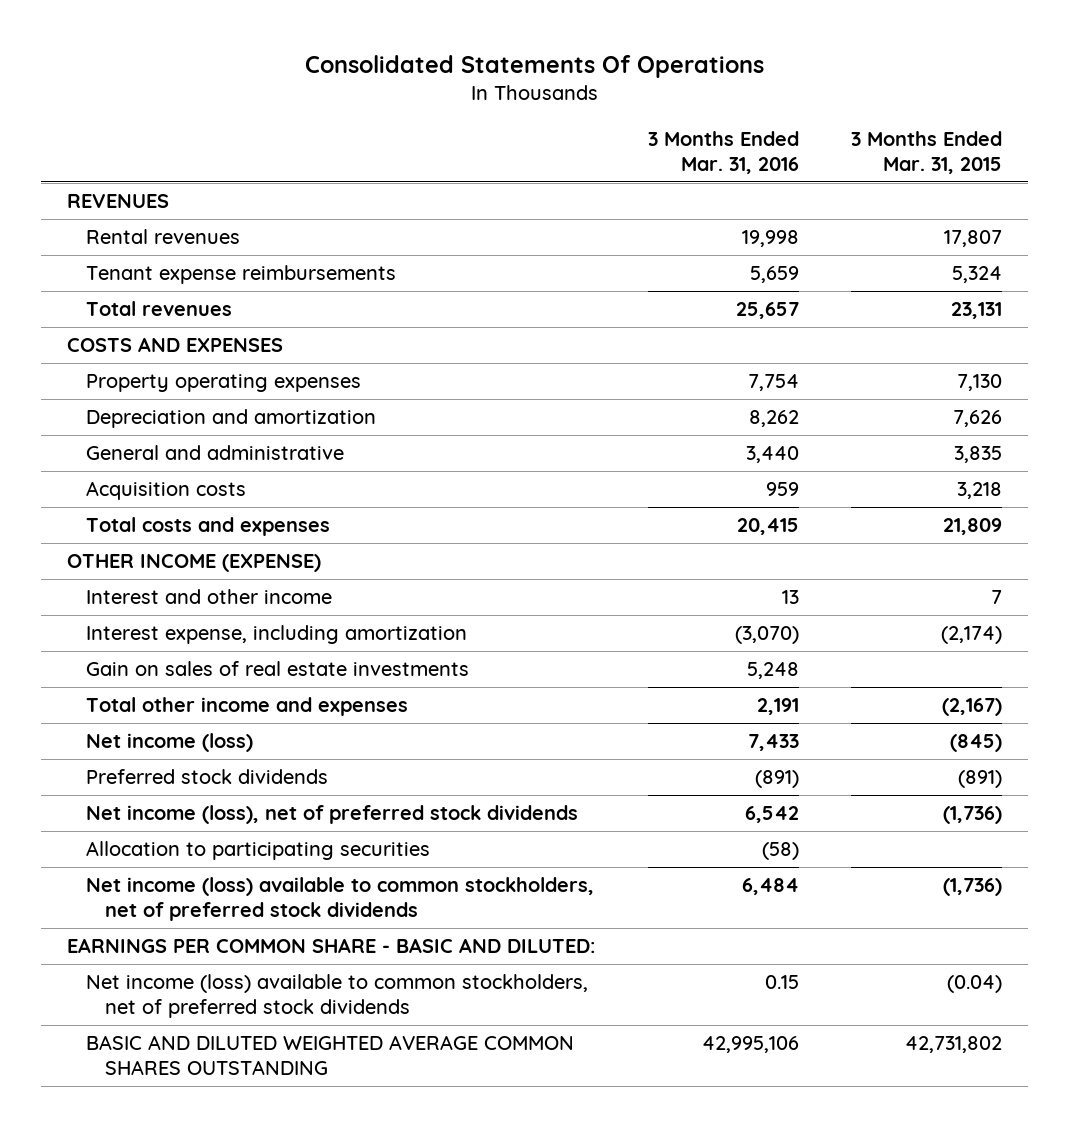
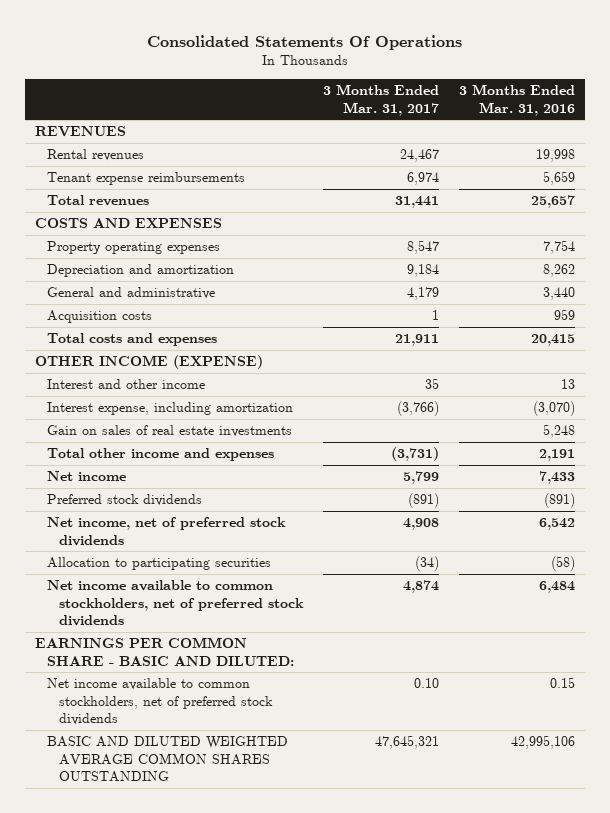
- | 3 Months Ended Mar. 31, 2016 | 3 Months Ended Mar. 31, 2015
+ | 3 Months Ended Mar. 31, 2017 | 3 Months Ended Mar. 31, 2016
- Net income (loss) | 7,433 | (845)
+ Net income | 5,799 | 7,433
- Net income (loss), net of preferred stock dividends | 6,542 | (1,736)
+ Net income, net of preferred stock dividends | 4,908 | 6,542
- Net income (loss) available to common stockholders, net of preferred stock dividends | 6,484 | (1,736)
+ Net income available to common stockholders, net of preferred stock dividends | 4,874 | 6,484
- Net income (loss) available to common stockholders, net of preferred stock dividends | 0.15 | (0.04)
+ Net income available to common stockholders, net of preferred stock dividends | 0.10 | 0.15

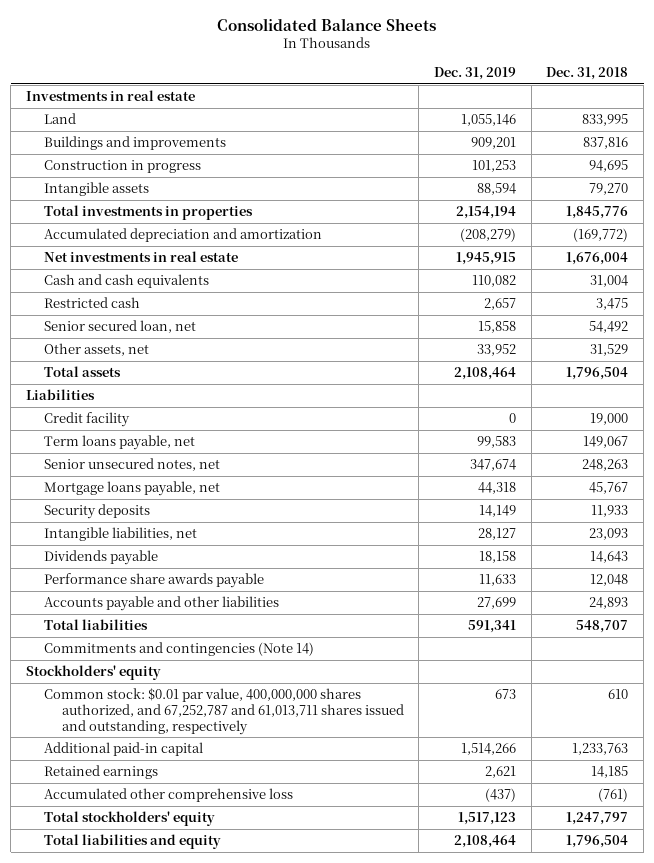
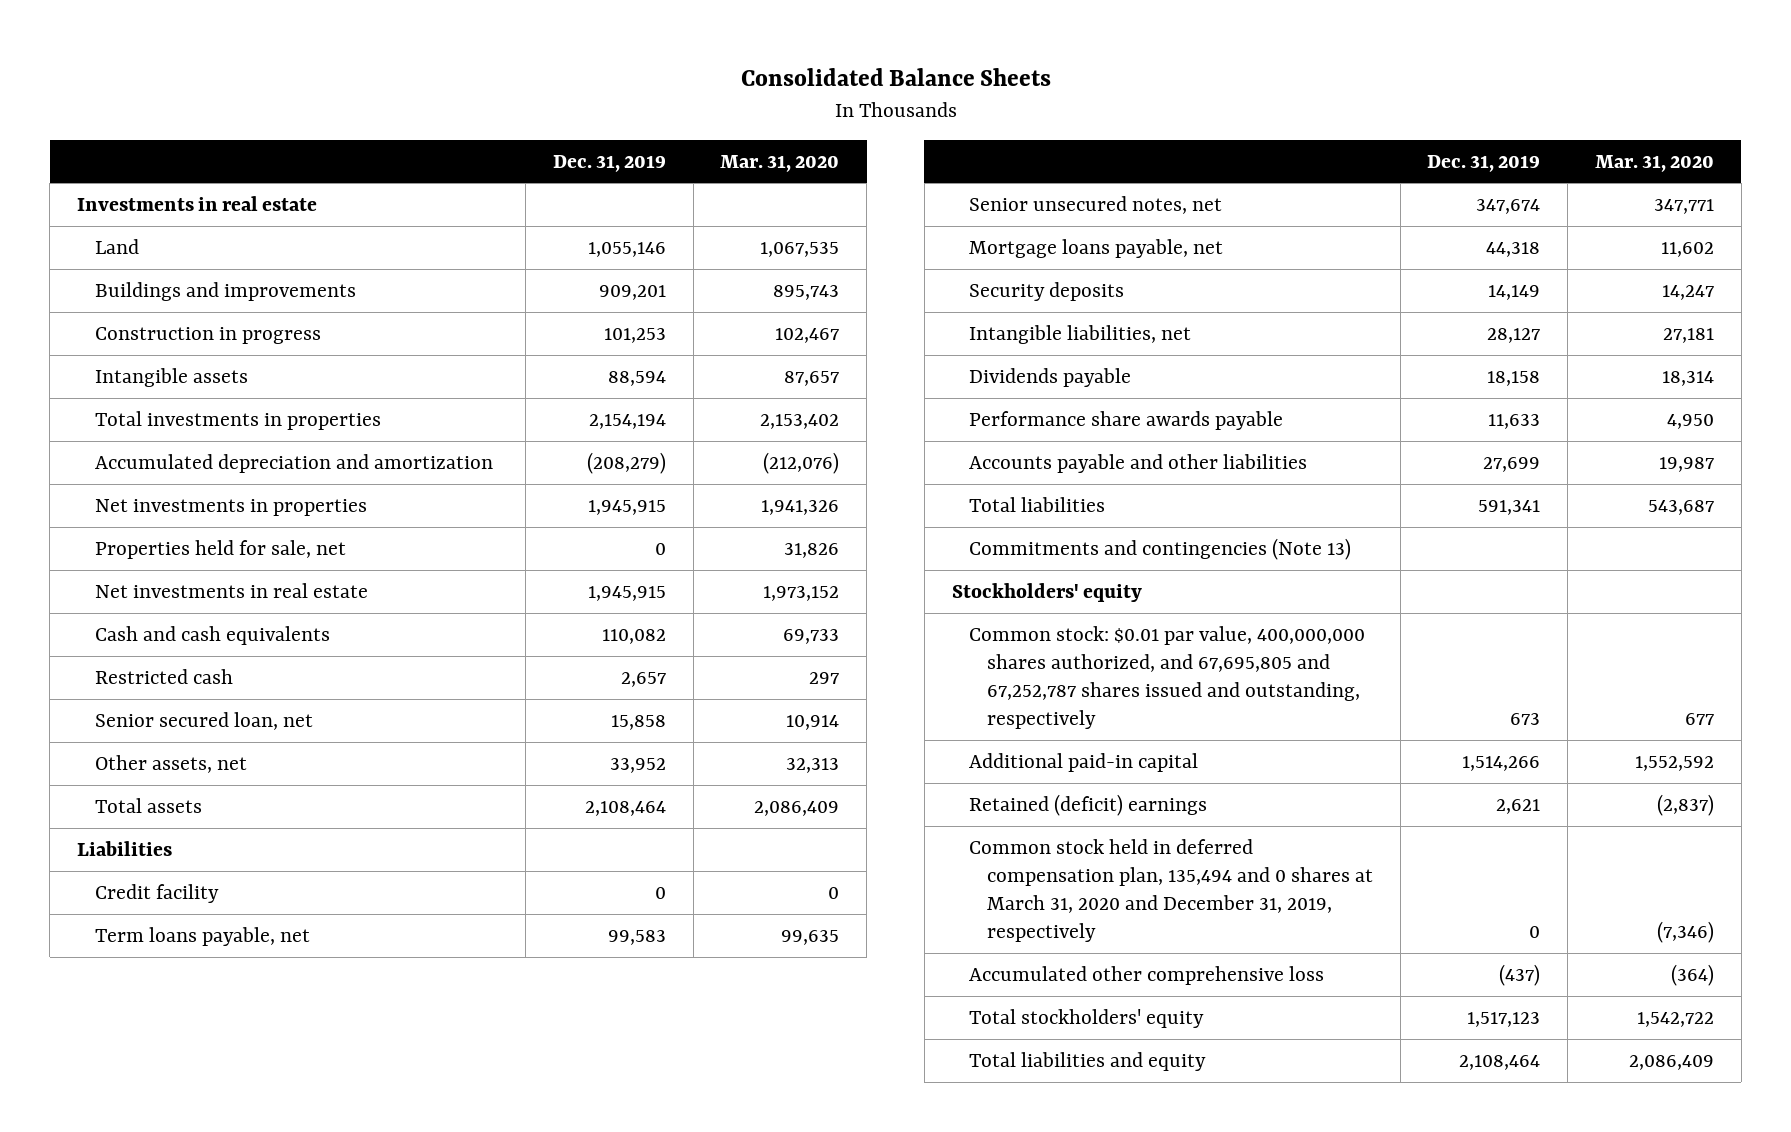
- | Dec. 31, 2019 | Dec. 31, 2018
+ | Dec. 31, 2019 | Mar. 31, 2020
+ Net investments in properties | 1,945,915 | 1,941,326
+ Properties held for sale, net | 0 | 31,826
- Commitments and contingencies (Note 14)
+ Commitments and contingencies (Note 13)
- Common stock: $0.01 par value, 400,000,000 shares authorized, and 67,252,787 and 61,013,711 shares issued and outstanding, respectively | 673 | 610
+ Common stock: $0.01 par value, 400,000,000 shares authorized, and 67,695,805 and 67,252,787 shares issued and outstanding, respectively | 673 | 677
- Retained earnings | 2,621 | 14,185
+ Retained (deficit) earnings | 2,621 | (2,837)
+ Common stock held in deferred compensation plan, 135,494 and 0 shares at March 31, 2020 and December 31, 2019, respectively | 0 | (7,346)

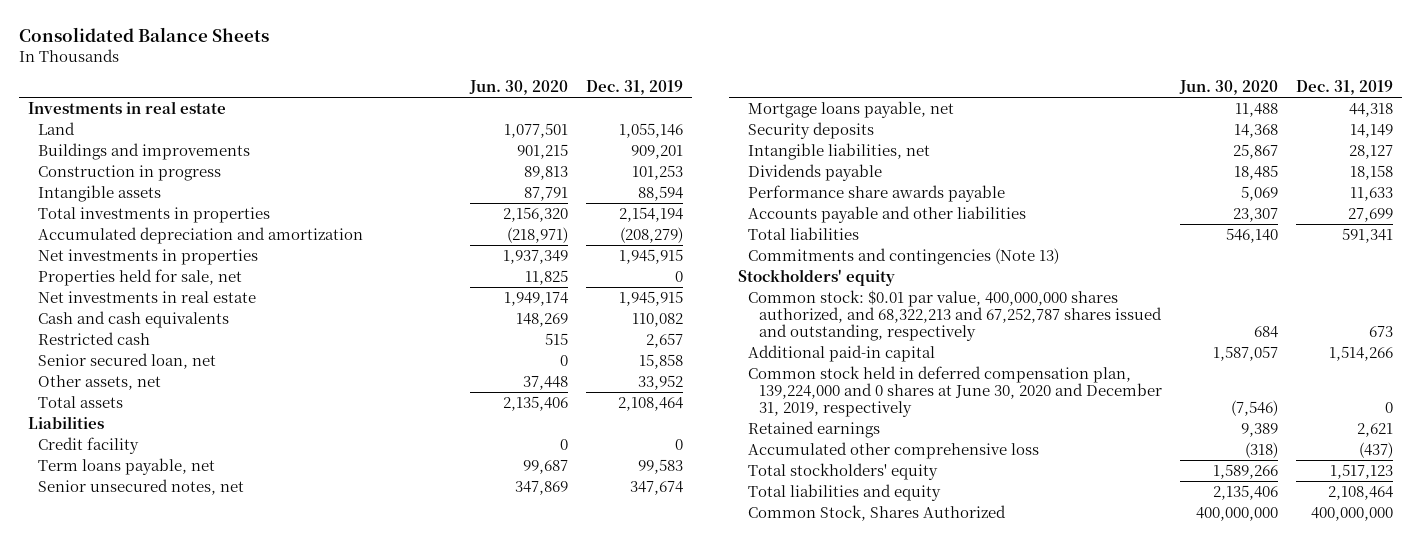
- | Dec. 31, 2019 | Mar. 31, 2020
+ | Jun. 30, 2020 | Dec. 31, 2019
- Common stock: $0.01 par value, 400,000,000 shares authorized, and 67,695,805 and 67,252,787 shares issued and outstanding, respectively | 673 | 677
+ Common stock: $0.01 par value, 400,000,000 shares authorized, and 68,322,213 and 67,252,787 shares issued and outstanding, respectively | 684 | 673
- Retained (deficit) earnings | 2,621 | (2,837)
- Common stock held in deferred compensation plan, 135,494 and 0 shares at March 31, 2020 and December 31, 2019, respectively | 0 | (7,346)
+ Common stock held in deferred compensation plan, 139,224,000 and 0 shares at June 30, 2020 and December 31, 2019, respectively | (7,546) | 0
+ Retained earnings | 9,389 | 2,621
+ Common Stock, Shares Authorized | 400,000,000 | 400,000,000

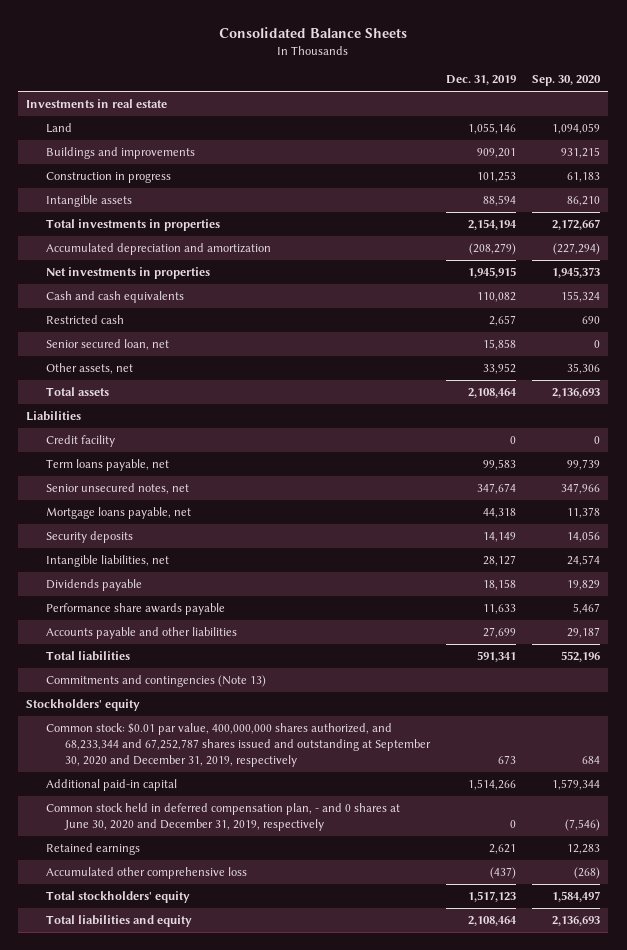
- | Jun. 30, 2020 | Dec. 31, 2019
+ | Dec. 31, 2019 | Sep. 30, 2020
- Properties held for sale, net | 11,825 | 0
- Net investments in real estate | 1,949,174 | 1,945,915
- Common stock: $0.01 par value, 400,000,000 shares authorized, and 68,322,213 and 67,252,787 shares issued and outstanding, respectively | 684 | 673
+ Common stock: $0.01 par value, 400,000,000 shares authorized, and 68,233,344 and 67,252,787 shares issued and outstanding at September 30, 2020 and December 31, 2019, respectively | 673 | 684
- Common stock held in deferred compensation plan, 139,224,000 and 0 shares at June 30, 2020 and December 31, 2019, respectively | (7,546) | 0
+ Common stock held in deferred compensation plan, - and 0 shares at June 30, 2020 and December 31, 2019, respectively | 0 | (7,546)
- Common Stock, Shares Authorized | 400,000,000 | 400,000,000

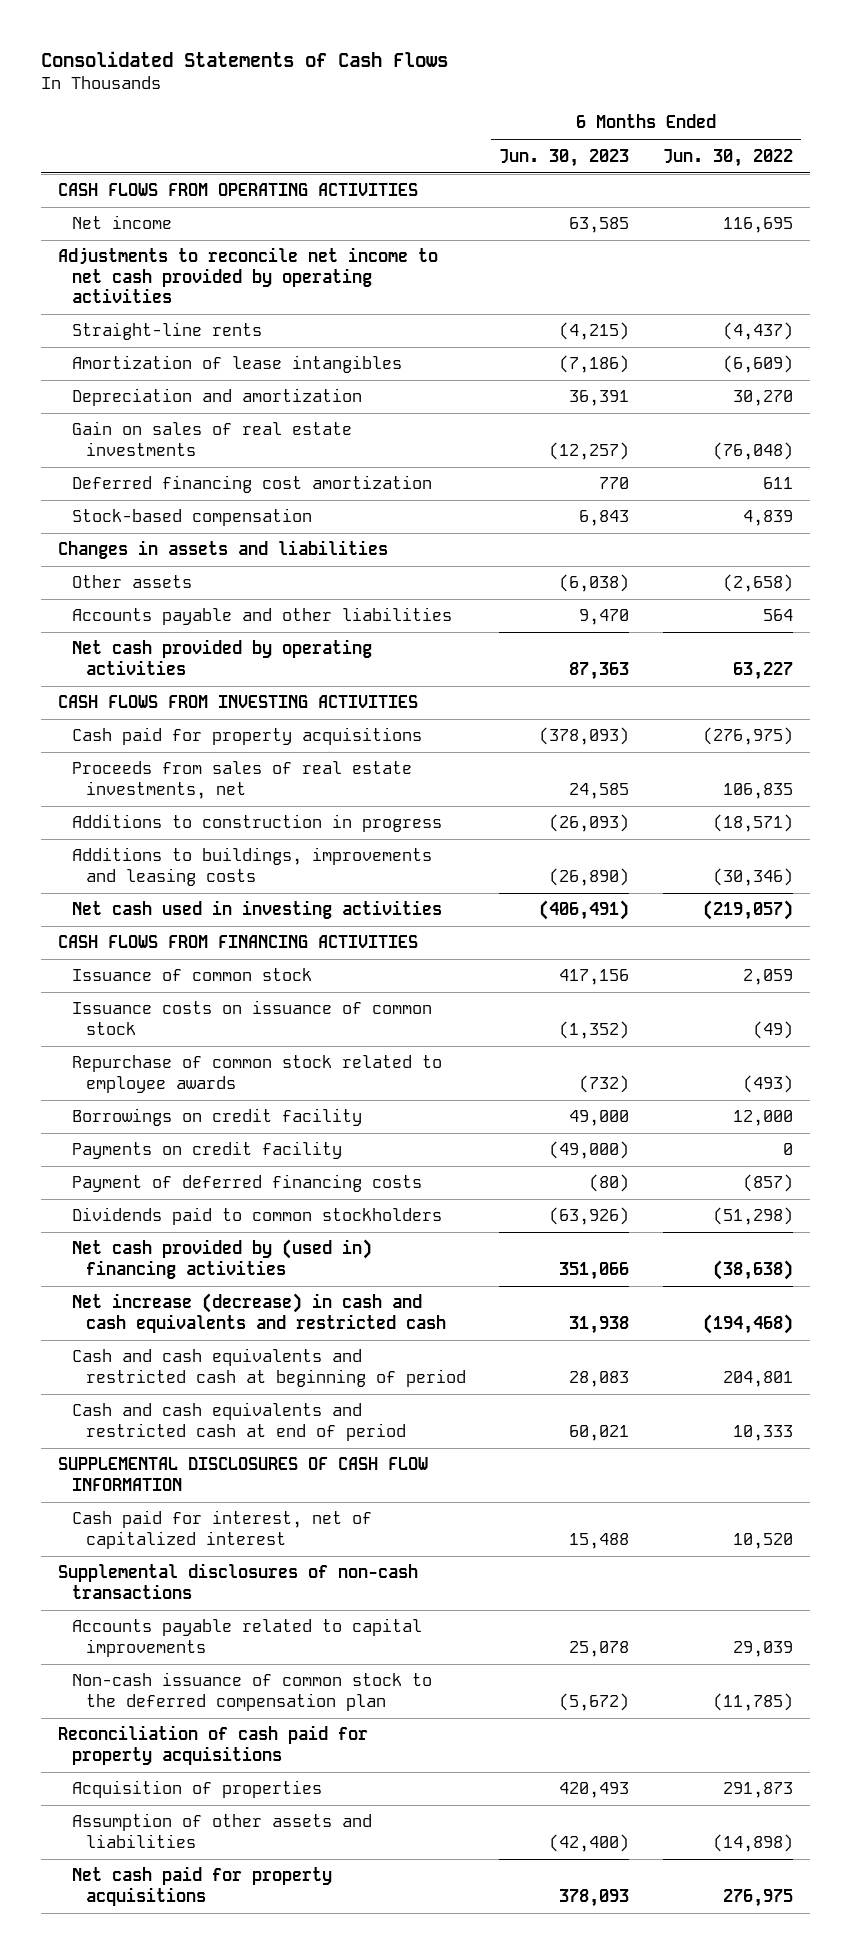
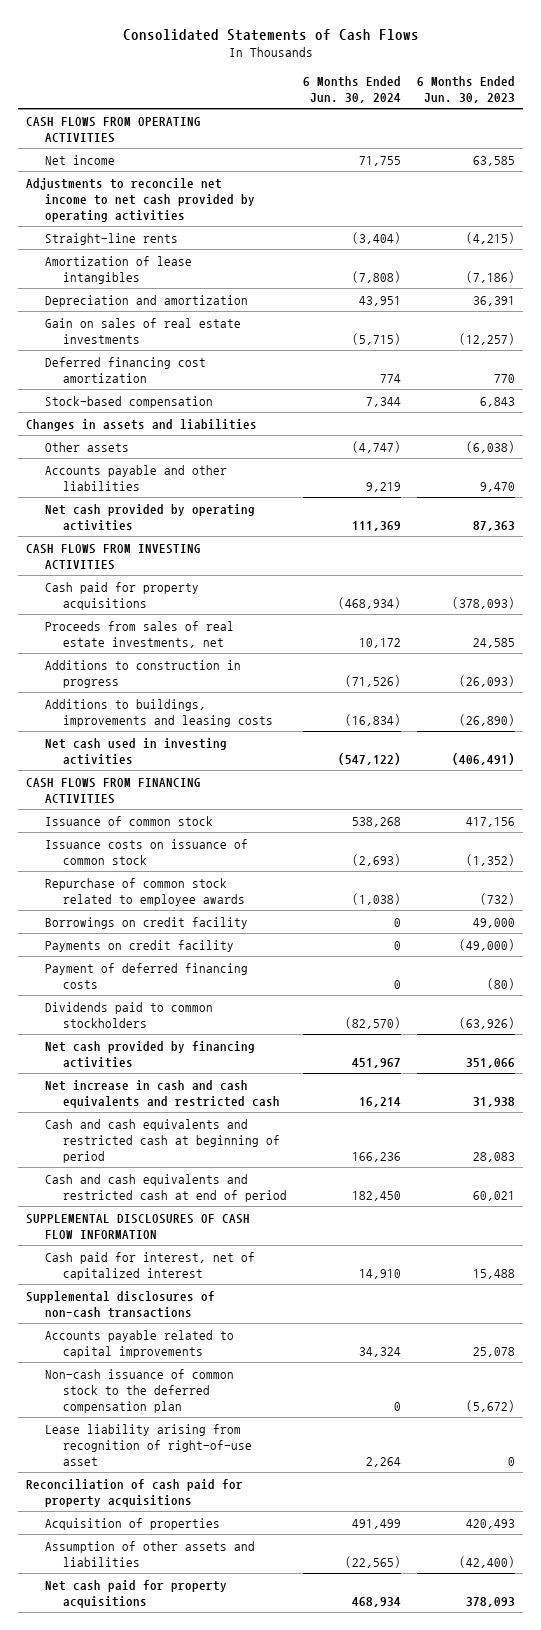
- | 6 Months Ended Jun. 30, 2023 | 6 Months Ended Jun. 30, 2022
+ | 6 Months Ended Jun. 30, 2024 | 6 Months Ended Jun. 30, 2023
- Net cash provided by (used in) financing activities | 351,066 | (38,638)
- Net increase (decrease) in cash and cash equivalents and restricted cash | 31,938 | (194,468)
+ Net cash provided by financing activities | 451,967 | 351,066
+ Net increase in cash and cash equivalents and restricted cash | 16,214 | 31,938
+ Lease liability arising from recognition of right-of-use asset | 2,264 | 0

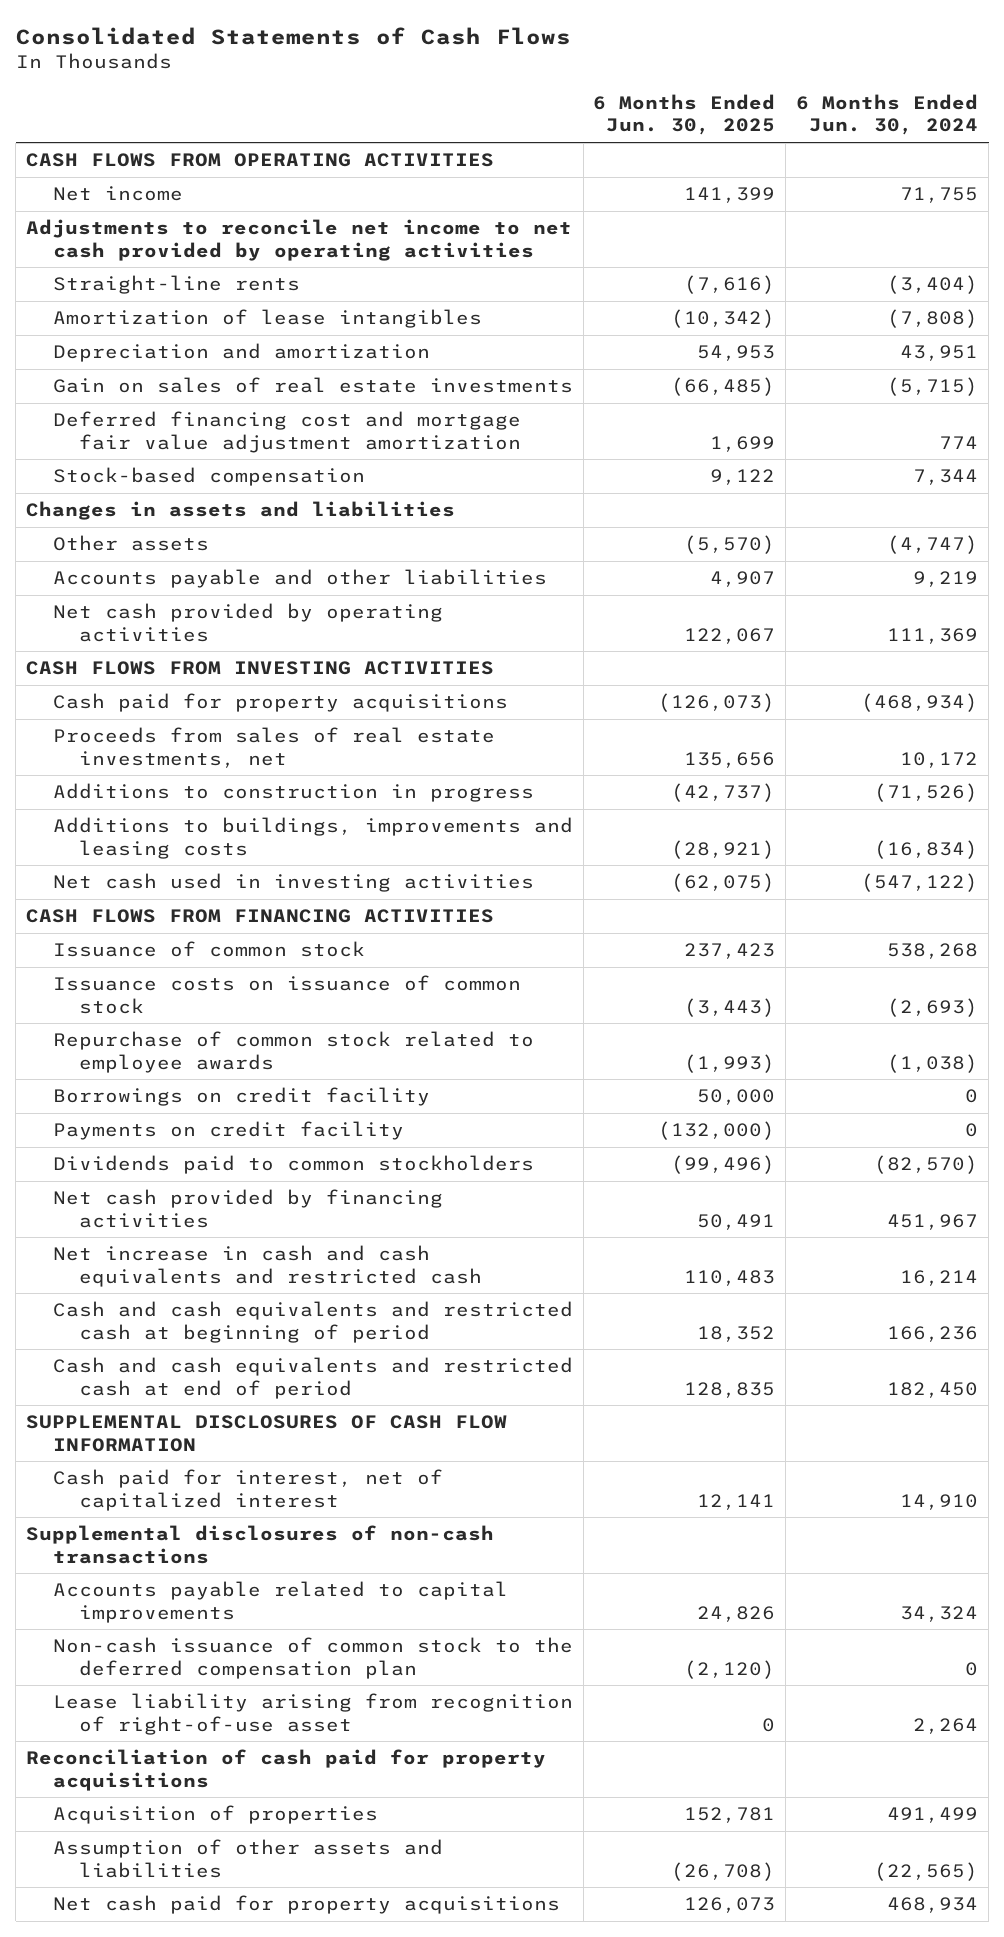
- | 6 Months Ended Jun. 30, 2024 | 6 Months Ended Jun. 30, 2023
+ | 6 Months Ended Jun. 30, 2025 | 6 Months Ended Jun. 30, 2024
- Deferred financing cost amortization | 774 | 770
+ Deferred financing cost and mortgage fair value adjustment amortization | 1,699 | 774
- Payment of deferred financing costs | 0 | (80)

